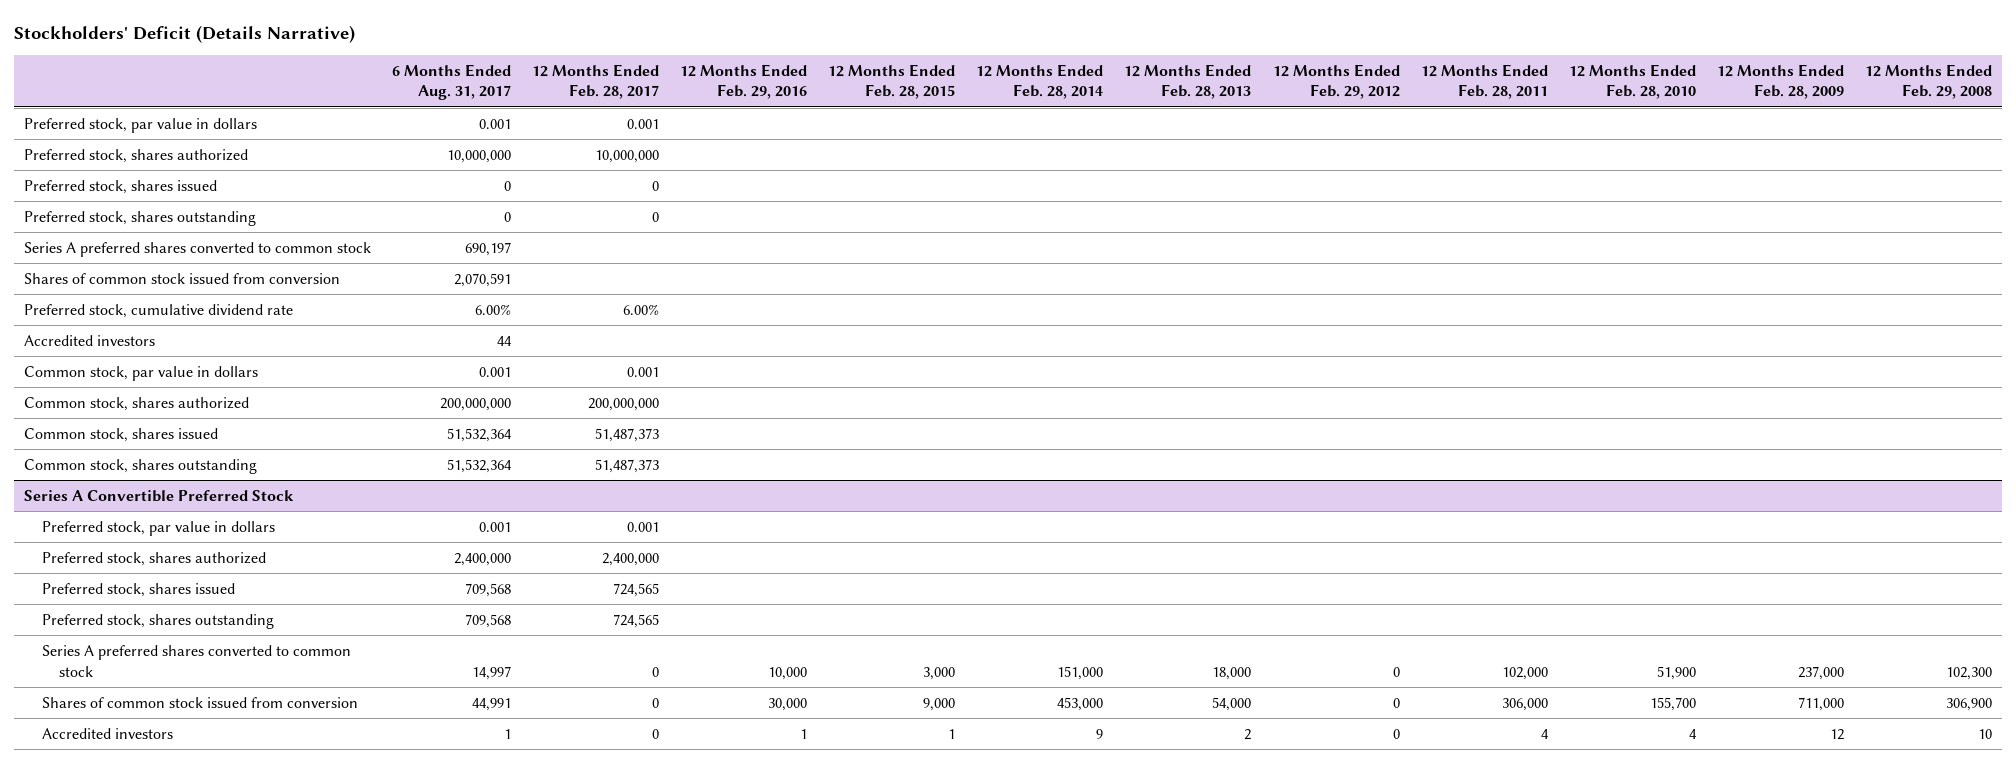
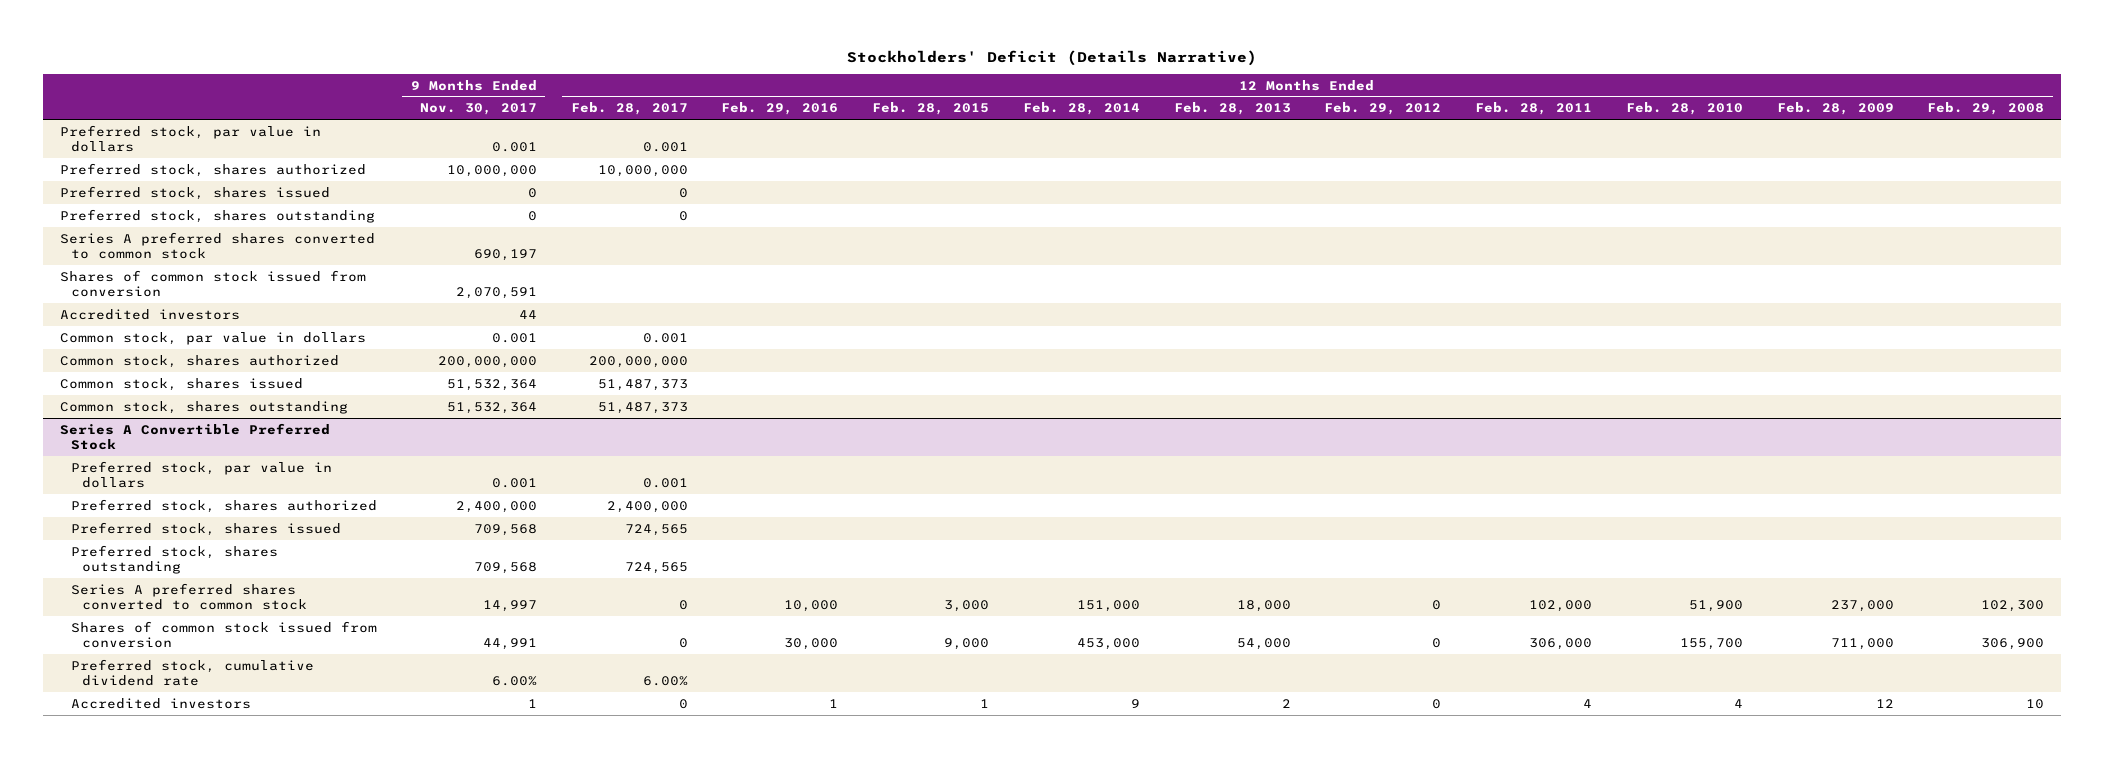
- | 6 Months Ended Aug. 31, 2017 | 12 Months Ended Feb. 28, 2017 | 12 Months Ended Feb. 29, 2016 | 12 Months Ended Feb. 28, 2015 | 12 Months Ended Feb. 28, 2014 | 12 Months Ended Feb. 28, 2013 | 12 Months Ended Feb. 29, 2012 | 12 Months Ended Feb. 28, 2011 | 12 Months Ended Feb. 28, 2010 | 12 Months Ended Feb. 28, 2009 | 12 Months Ended Feb. 29, 2008
+ | 9 Months Ended Nov. 30, 2017 | 12 Months Ended Feb. 28, 2017 | 12 Months Ended Feb. 29, 2016 | 12 Months Ended Feb. 28, 2015 | 12 Months Ended Feb. 28, 2014 | 12 Months Ended Feb. 28, 2013 | 12 Months Ended Feb. 29, 2012 | 12 Months Ended Feb. 28, 2011 | 12 Months Ended Feb. 28, 2010 | 12 Months Ended Feb. 28, 2009 | 12 Months Ended Feb. 29, 2008
- Preferred stock, cumulative dividend rate | 6.00% | 6.00% | | | | | | | | |
@ Series A Convertible Preferred Stock
+ Preferred stock, cumulative dividend rate | 6.00% | 6.00% | | | | | | | | |

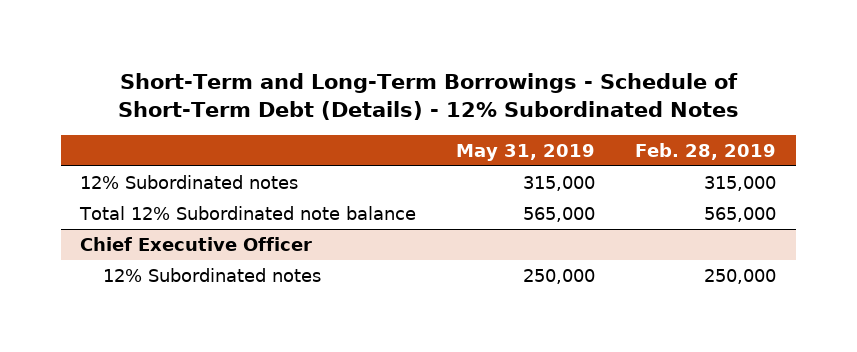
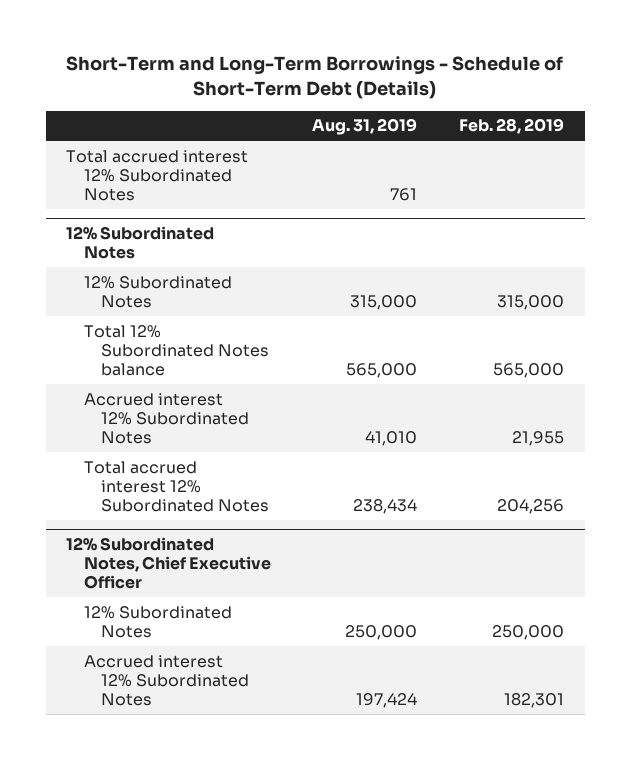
- Short-Term and Long-Term Borrowings - Schedule of Short-Term Debt (Details) - 12% Subordinated Notes
+ Short-Term and Long-Term Borrowings - Schedule of Short-Term Debt (Details)
- | May 31, 2019 | Feb. 28, 2019
+ | Aug. 31, 2019 | Feb. 28, 2019
- 12% Subordinated notes | 315,000 | 315,000
- Total 12% Subordinated note balance | 565,000 | 565,000
- Chief Executive Officer
- 12% Subordinated notes | 250,000 | 250,000
+ Total accrued interest 12% Subordinated Notes | 761 |
+ 12% Subordinated Notes
+ 12% Subordinated Notes | 315,000 | 315,000
+ Total 12% Subordinated Notes balance | 565,000 | 565,000
+ Accrued interest 12% Subordinated Notes | 41,010 | 21,955
+ Total accrued interest 12% Subordinated Notes | 238,434 | 204,256
+ 12% Subordinated Notes, Chief Executive Officer
+ 12% Subordinated Notes | 250,000 | 250,000
+ Accrued interest 12% Subordinated Notes | 197,424 | 182,301

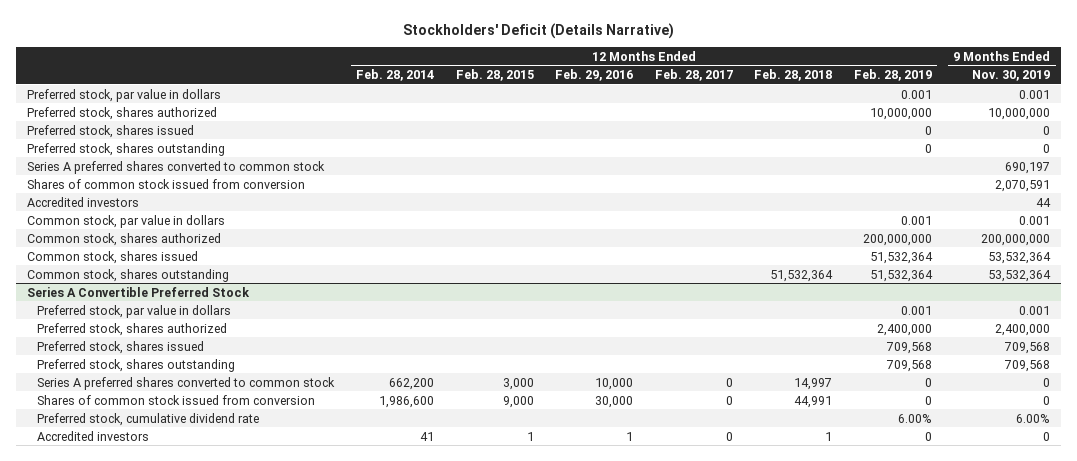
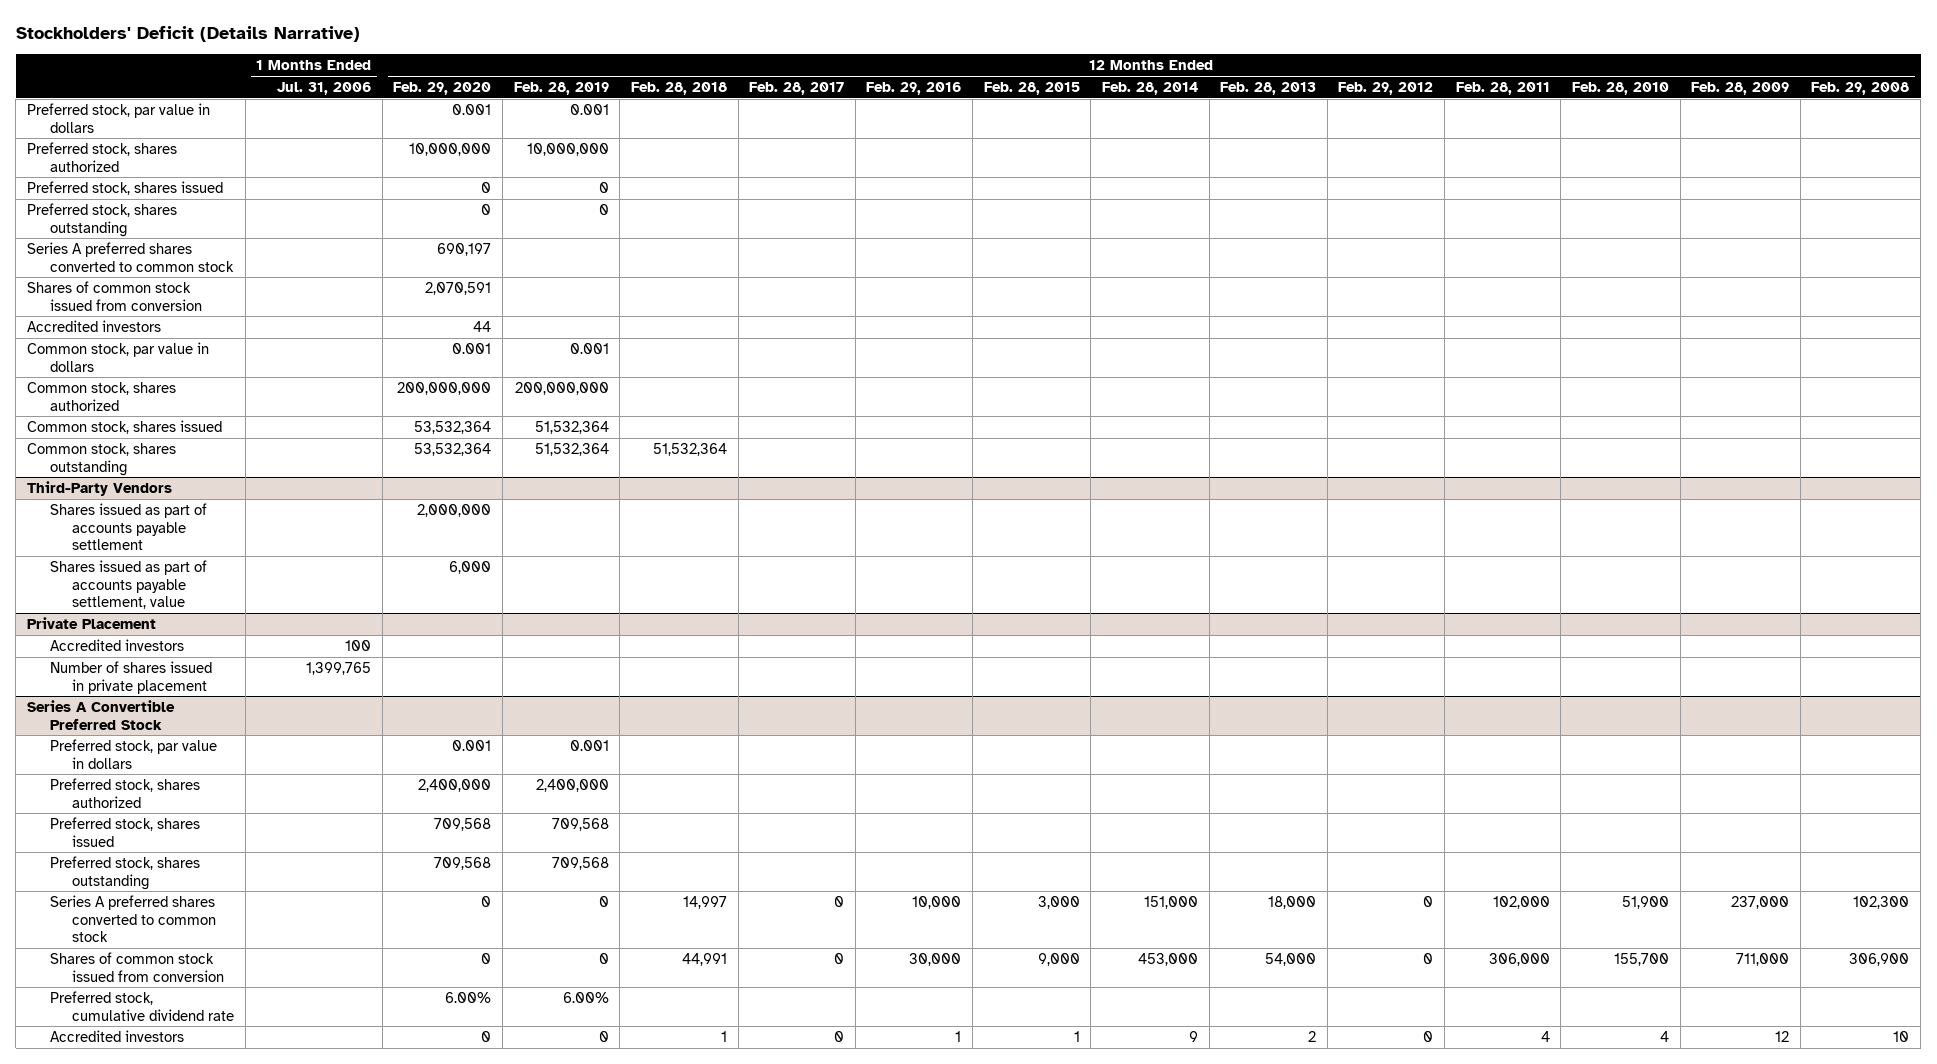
- | 12 Months Ended Feb. 28, 2014 | 12 Months Ended Feb. 28, 2015 | 12 Months Ended Feb. 29, 2016 | 12 Months Ended Feb. 28, 2017 | 12 Months Ended Feb. 28, 2018 | 12 Months Ended Feb. 28, 2019 | 9 Months Ended Nov. 30, 2019
+ | 1 Months Ended Jul. 31, 2006 | 12 Months Ended Feb. 29, 2020 | 12 Months Ended Feb. 28, 2019 | 12 Months Ended Feb. 28, 2018 | 12 Months Ended Feb. 28, 2017 | 12 Months Ended Feb. 29, 2016 | 12 Months Ended Feb. 28, 2015 | 12 Months Ended Feb. 28, 2014 | 12 Months Ended Feb. 28, 2013 | 12 Months Ended Feb. 29, 2012 | 12 Months Ended Feb. 28, 2011 | 12 Months Ended Feb. 28, 2010 | 12 Months Ended Feb. 28, 2009 | 12 Months Ended Feb. 29, 2008
+ Third-Party Vendors
+ Shares issued as part of accounts payable settlement | | 2,000,000 | | | | | | | | | | | |
+ Shares issued as part of accounts payable settlement, value | | 6,000 | | | | | | | | | | | |
+ Private Placement
+ Accredited investors | 100 | | | | | | | | | | | | |
+ Number of shares issued in private placement | 1,399,765 | | | | | | | | | | | | |
@ Series A Convertible Preferred Stock
- Series A preferred shares converted to common stock | 662,200 | 3,000 | 10,000 | 0 | 14,997 | 0 | 0
- Shares of common stock issued from conversion | 1,986,600 | 9,000 | 30,000 | 0 | 44,991 | 0 | 0
+ Series A preferred shares converted to common stock | | 0 | 0 | 14,997 | 0 | 10,000 | 3,000 | 151,000 | 18,000 | 0 | 102,000 | 51,900 | 237,000 | 102,300
+ Shares of common stock issued from conversion | | 0 | 0 | 44,991 | 0 | 30,000 | 9,000 | 453,000 | 54,000 | 0 | 306,000 | 155,700 | 711,000 | 306,900
- Accredited investors | 41 | 1 | 1 | 0 | 1 | 0 | 0
+ Accredited investors | | 0 | 0 | 1 | 0 | 1 | 1 | 9 | 2 | 0 | 4 | 4 | 12 | 10

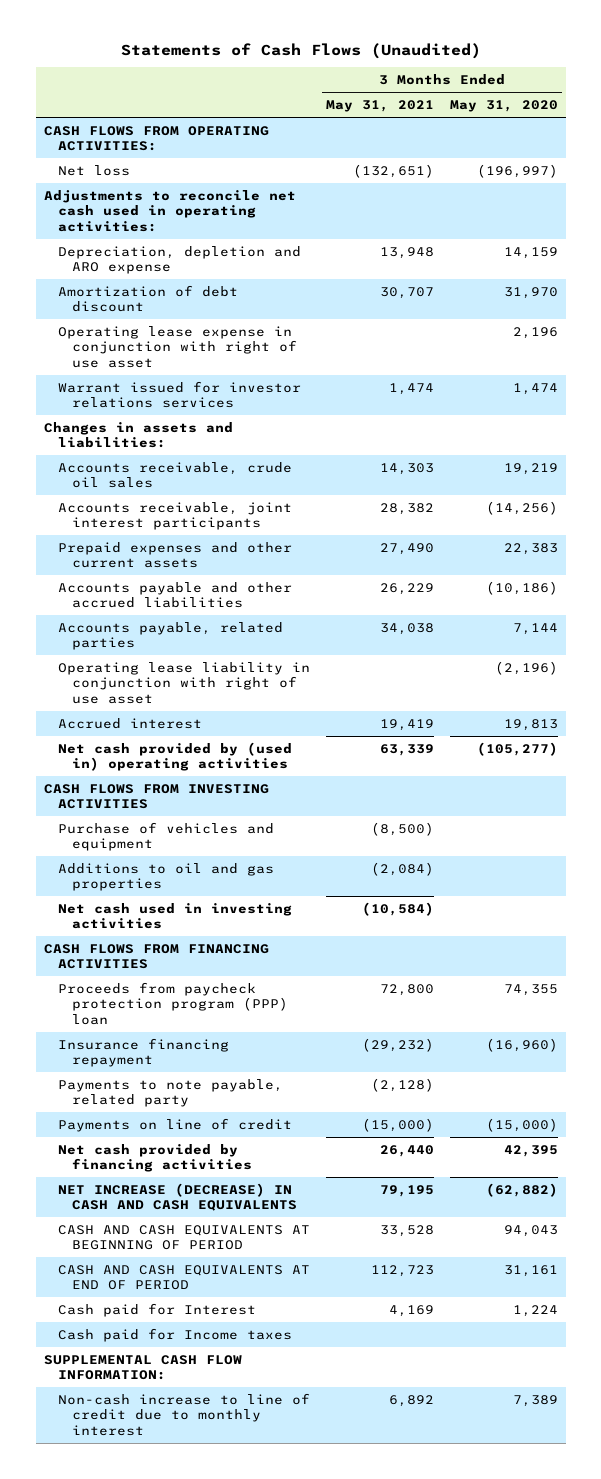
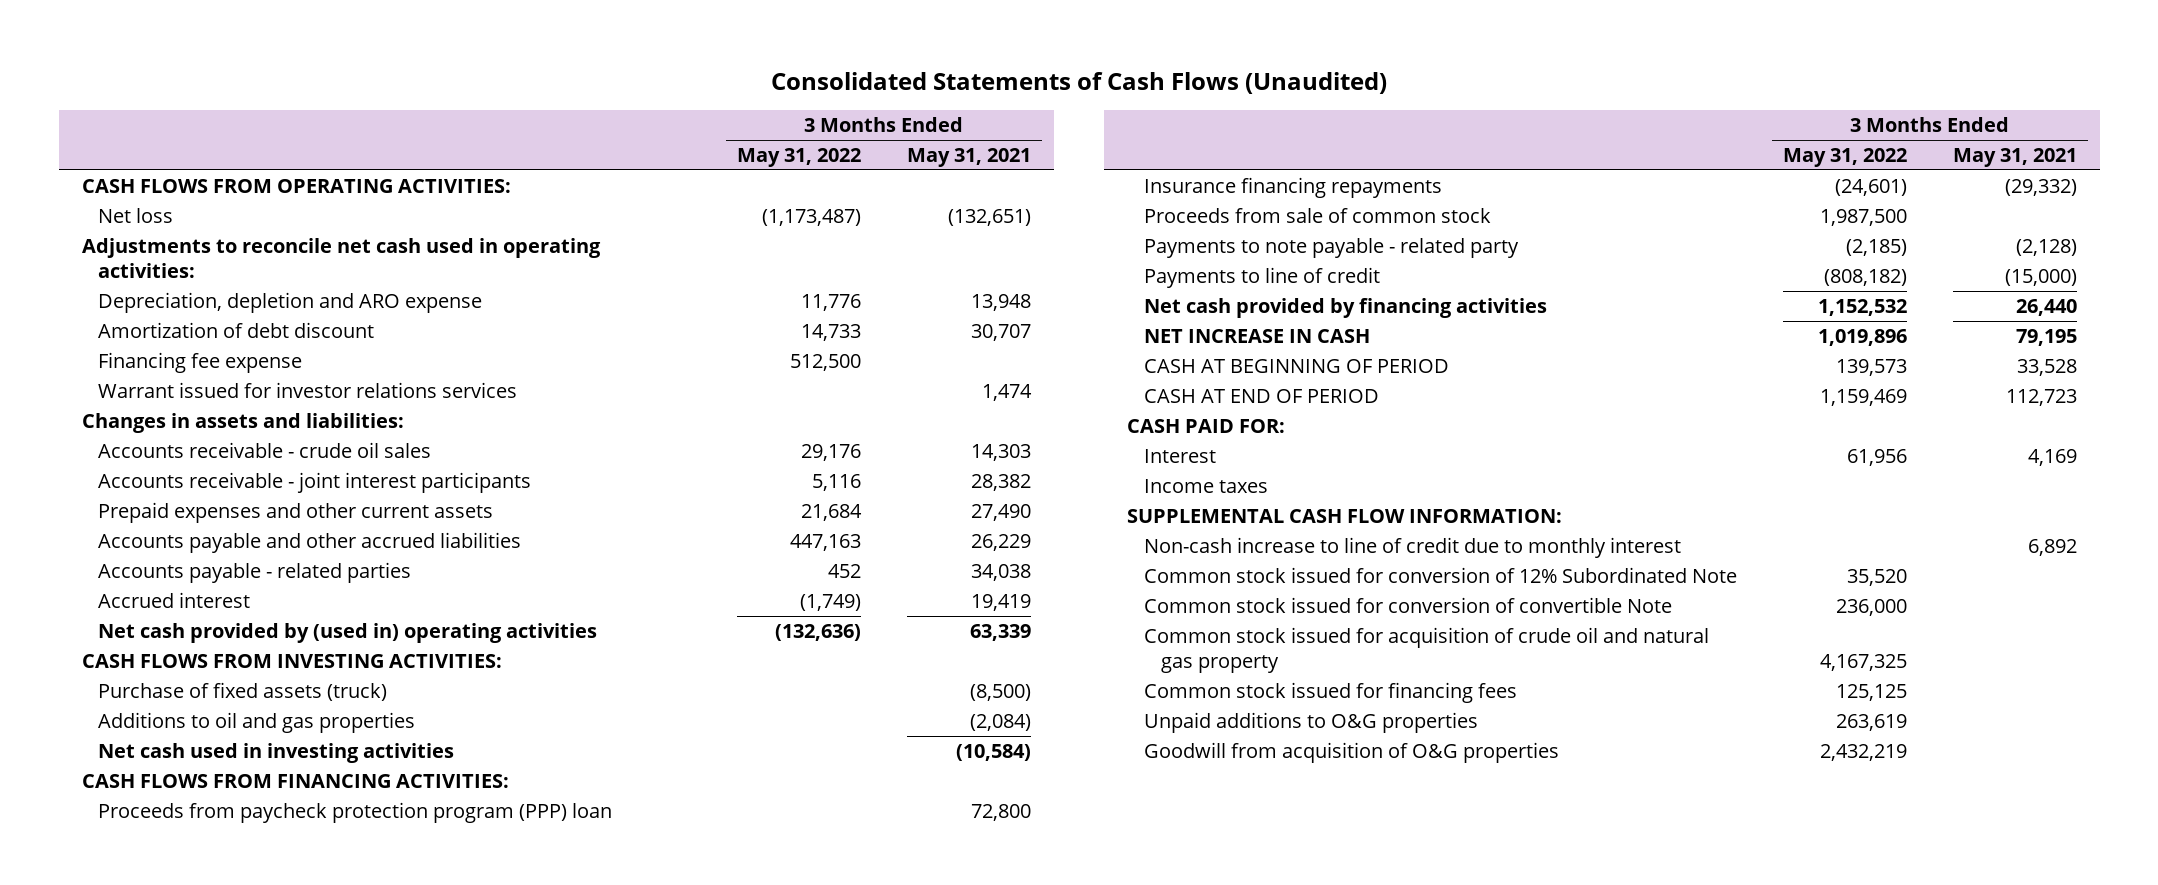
- Statements of Cash Flows (Unaudited)
+ Consolidated Statements of Cash Flows (Unaudited)
- | 3 Months Ended May 31, 2021 | 3 Months Ended May 31, 2020
+ | 3 Months Ended May 31, 2022 | 3 Months Ended May 31, 2021
- Operating lease expense in conjunction with right of use asset | | 2,196
+ Financing fee expense | 512,500 |
- Accounts receivable, crude oil sales | 14,303 | 19,219
- Accounts receivable, joint interest participants | 28,382 | (14,256)
+ Accounts receivable - crude oil sales | 29,176 | 14,303
+ Accounts receivable - joint interest participants | 5,116 | 28,382
- Accounts payable, related parties | 34,038 | 7,144
- Operating lease liability in conjunction with right of use asset | | (2,196)
+ Accounts payable - related parties | 452 | 34,038
- CASH FLOWS FROM INVESTING ACTIVITIES
- Purchase of vehicles and equipment | (8,500) |
+ CASH FLOWS FROM INVESTING ACTIVITIES:
+ Purchase of fixed assets (truck) | | (8,500)
- CASH FLOWS FROM FINANCING ACTIVITIES
+ CASH FLOWS FROM FINANCING ACTIVITIES:
- Insurance financing repayment | (29,232) | (16,960)
- Payments to note payable, related party | (2,128) |
- Payments on line of credit | (15,000) | (15,000)
+ Insurance financing repayments | (24,601) | (29,332)
+ Proceeds from sale of common stock | 1,987,500 |
+ Payments to note payable - related party | (2,185) | (2,128)
+ Payments to line of credit | (808,182) | (15,000)
- NET INCREASE (DECREASE) IN CASH AND CASH EQUIVALENTS | 79,195 | (62,882)
- CASH AND CASH EQUIVALENTS AT BEGINNING OF PERIOD | 33,528 | 94,043
- CASH AND CASH EQUIVALENTS AT END OF PERIOD | 112,723 | 31,161
- Cash paid for Interest | 4,169 | 1,224
- Cash paid for Income taxes
+ NET INCREASE IN CASH | 1,019,896 | 79,195
+ CASH AT BEGINNING OF PERIOD | 139,573 | 33,528
+ CASH AT END OF PERIOD | 1,159,469 | 112,723
+ CASH PAID FOR:
+ Interest | 61,956 | 4,169
+ Income taxes
+ Common stock issued for conversion of 12% Subordinated Note | 35,520 |
+ Common stock issued for conversion of convertible Note | 236,000 |
+ Common stock issued for acquisition of crude oil and natural gas property | 4,167,325 |
+ Common stock issued for financing fees | 125,125 |
+ Unpaid additions to O&G properties | 263,619 |
+ Goodwill from acquisition of O&G properties | 2,432,219 |

